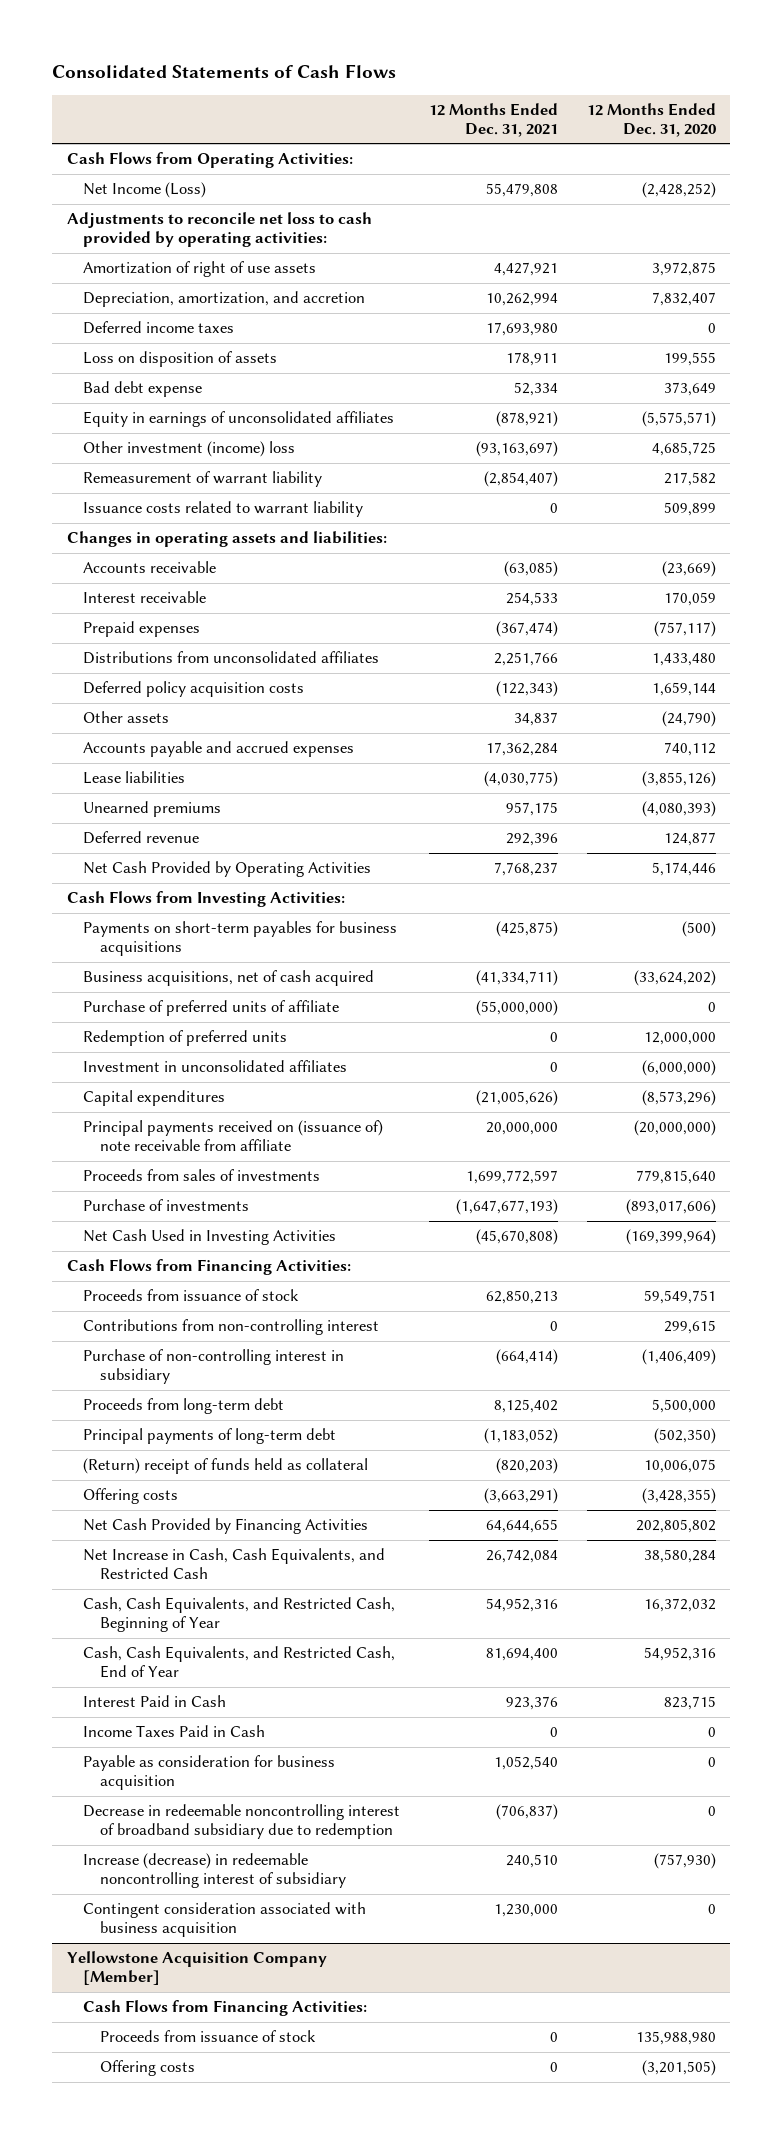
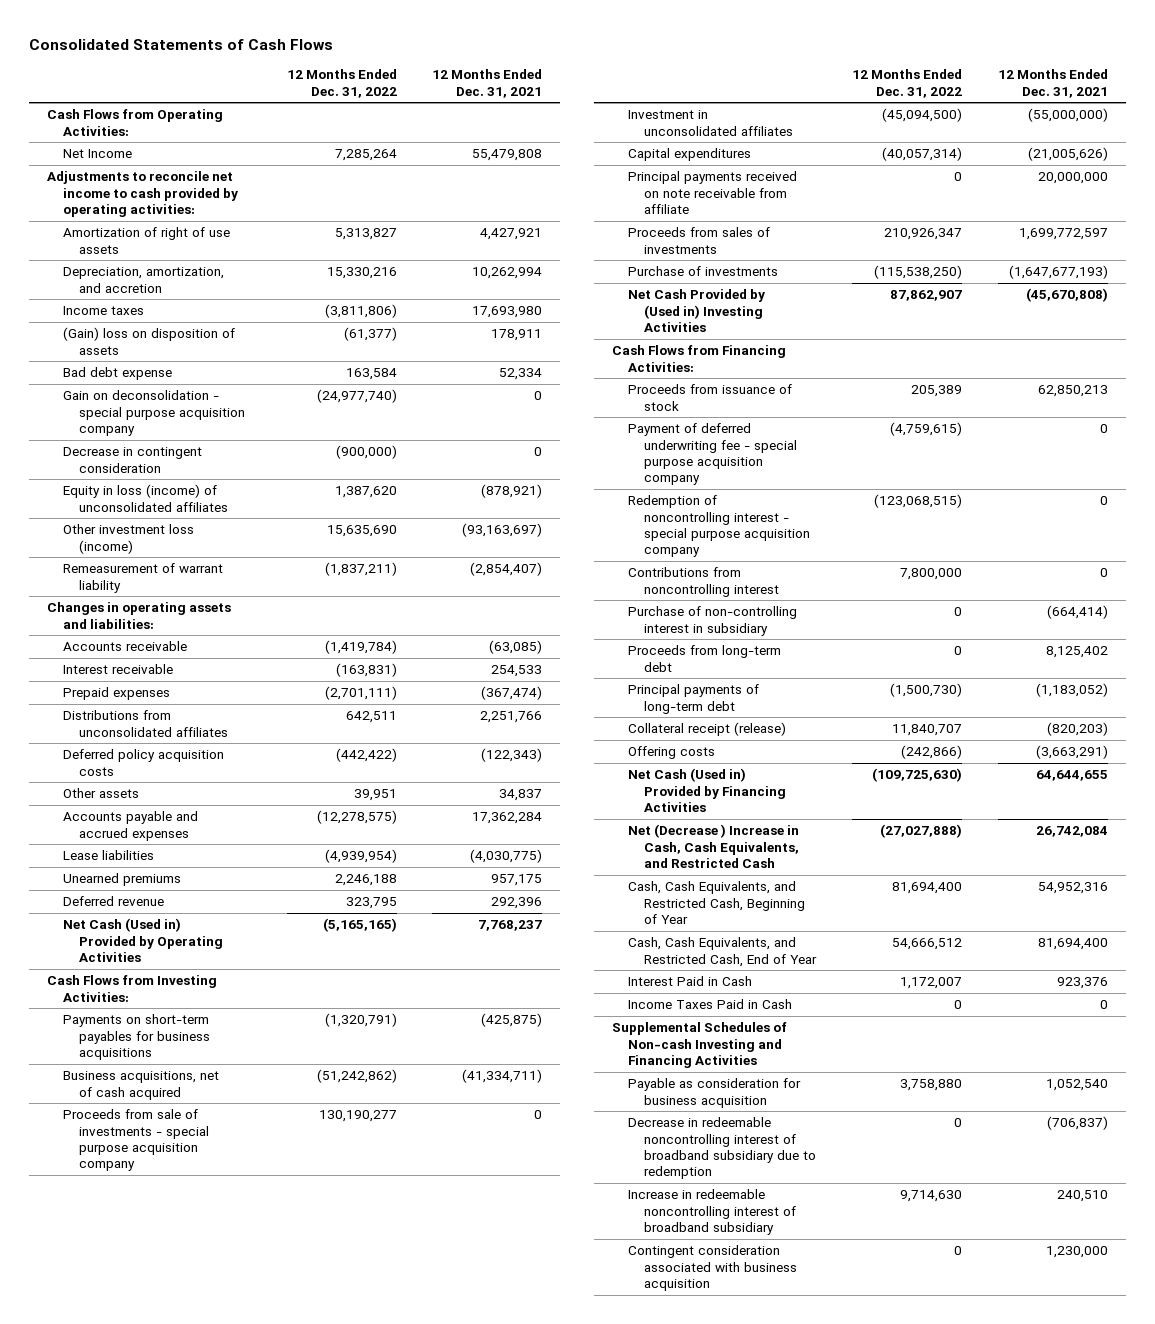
- | 12 Months Ended Dec. 31, 2021 | 12 Months Ended Dec. 31, 2020
+ | 12 Months Ended Dec. 31, 2022 | 12 Months Ended Dec. 31, 2021
- Net Income (Loss) | 55,479,808 | (2,428,252)
- Adjustments to reconcile net loss to cash provided by operating activities:
+ Net Income | 7,285,264 | 55,479,808
+ Adjustments to reconcile net income to cash provided by operating activities:
- Deferred income taxes | 17,693,980 | 0
- Loss on disposition of assets | 178,911 | 199,555
+ Income taxes | (3,811,806) | 17,693,980
+ (Gain) loss on disposition of assets | (61,377) | 178,911
- Equity in earnings of unconsolidated affiliates | (878,921) | (5,575,571)
- Other investment (income) loss | (93,163,697) | 4,685,725
+ Gain on deconsolidation - special purpose acquisition company | (24,977,740) | 0
+ Decrease in contingent consideration | (900,000) | 0
+ Equity in loss (income) of unconsolidated affiliates | 1,387,620 | (878,921)
+ Other investment loss (income) | 15,635,690 | (93,163,697)
- Issuance costs related to warrant liability | 0 | 509,899
- Net Cash Provided by Operating Activities | 7,768,237 | 5,174,446
+ Net Cash (Used in) Provided by Operating Activities | (5,165,165) | 7,768,237
- Purchase of preferred units of affiliate | (55,000,000) | 0
- Redemption of preferred units | 0 | 12,000,000
- Investment in unconsolidated affiliates | 0 | (6,000,000)
+ Proceeds from sale of investments - special purpose acquisition company | 130,190,277 | 0
+ Investment in unconsolidated affiliates | (45,094,500) | (55,000,000)
- Principal payments received on (issuance of) note receivable from affiliate | 20,000,000 | (20,000,000)
+ Principal payments received on note receivable from affiliate | 0 | 20,000,000
- Net Cash Used in Investing Activities | (45,670,808) | (169,399,964)
+ Net Cash Provided by (Used in) Investing Activities | 87,862,907 | (45,670,808)
- Contributions from non-controlling interest | 0 | 299,615
+ Payment of deferred underwriting fee - special purpose acquisition company | (4,759,615) | 0
+ Redemption of noncontrolling interest - special purpose acquisition company | (123,068,515) | 0
+ Contributions from noncontrolling interest | 7,800,000 | 0
- (Return) receipt of funds held as collateral | (820,203) | 10,006,075
+ Collateral receipt (release) | 11,840,707 | (820,203)
- Net Cash Provided by Financing Activities | 64,644,655 | 202,805,802
- Net Increase in Cash, Cash Equivalents, and Restricted Cash | 26,742,084 | 38,580,284
+ Net Cash (Used in) Provided by Financing Activities | (109,725,630) | 64,644,655
+ Net (Decrease ) Increase in Cash, Cash Equivalents, and Restricted Cash | (27,027,888) | 26,742,084
+ Supplemental Schedules of Non-cash Investing and Financing Activities
- Increase (decrease) in redeemable noncontrolling interest of subsidiary | 240,510 | (757,930)
+ Increase in redeemable noncontrolling interest of broadband subsidiary | 9,714,630 | 240,510
- Yellowstone Acquisition Company [Member]
- Cash Flows from Financing Activities:
- Proceeds from issuance of stock | 0 | 135,988,980
- Offering costs | 0 | (3,201,505)

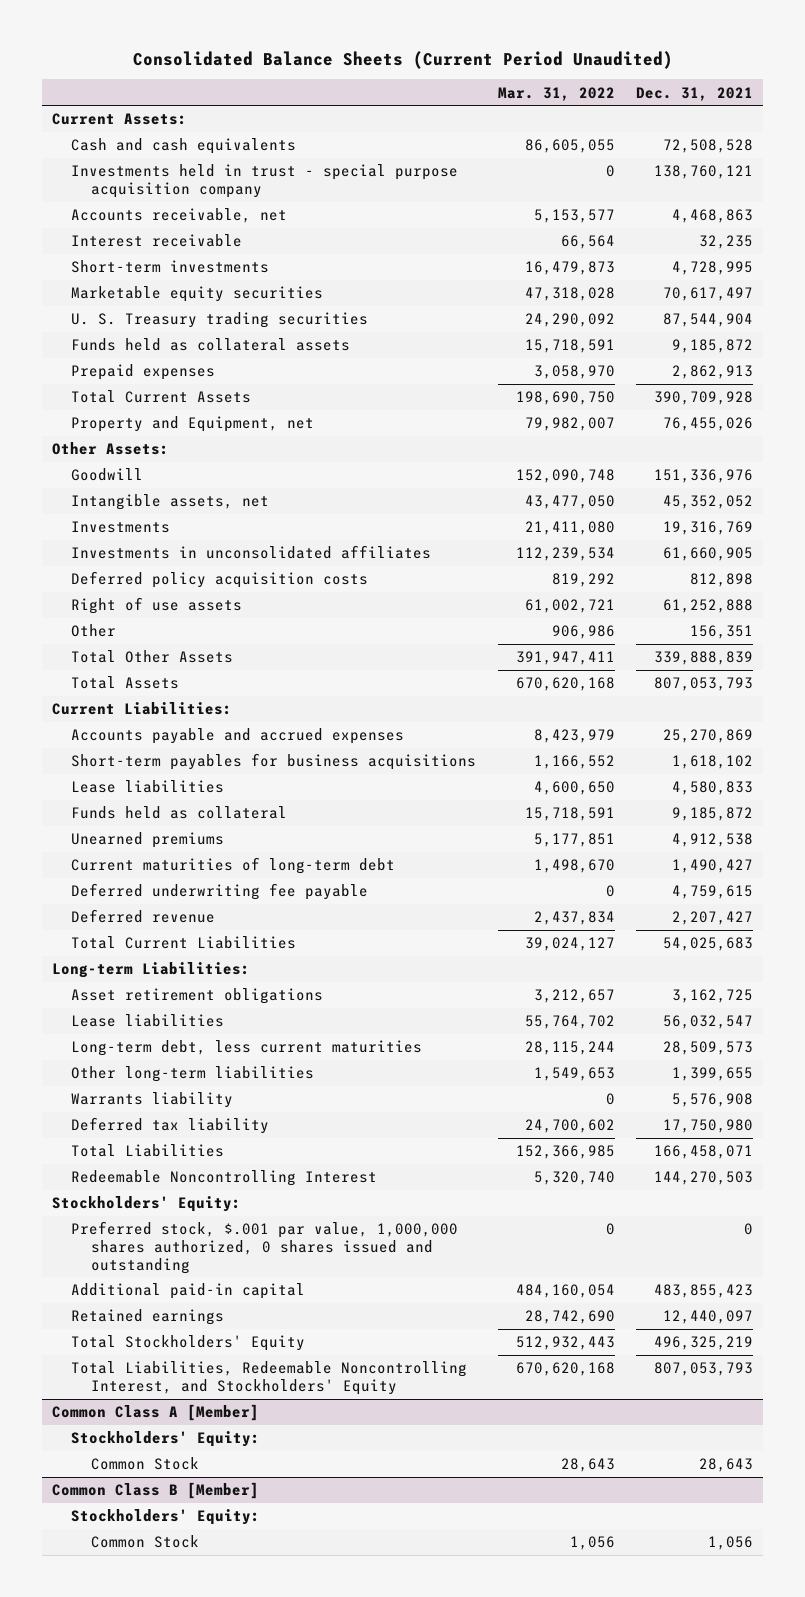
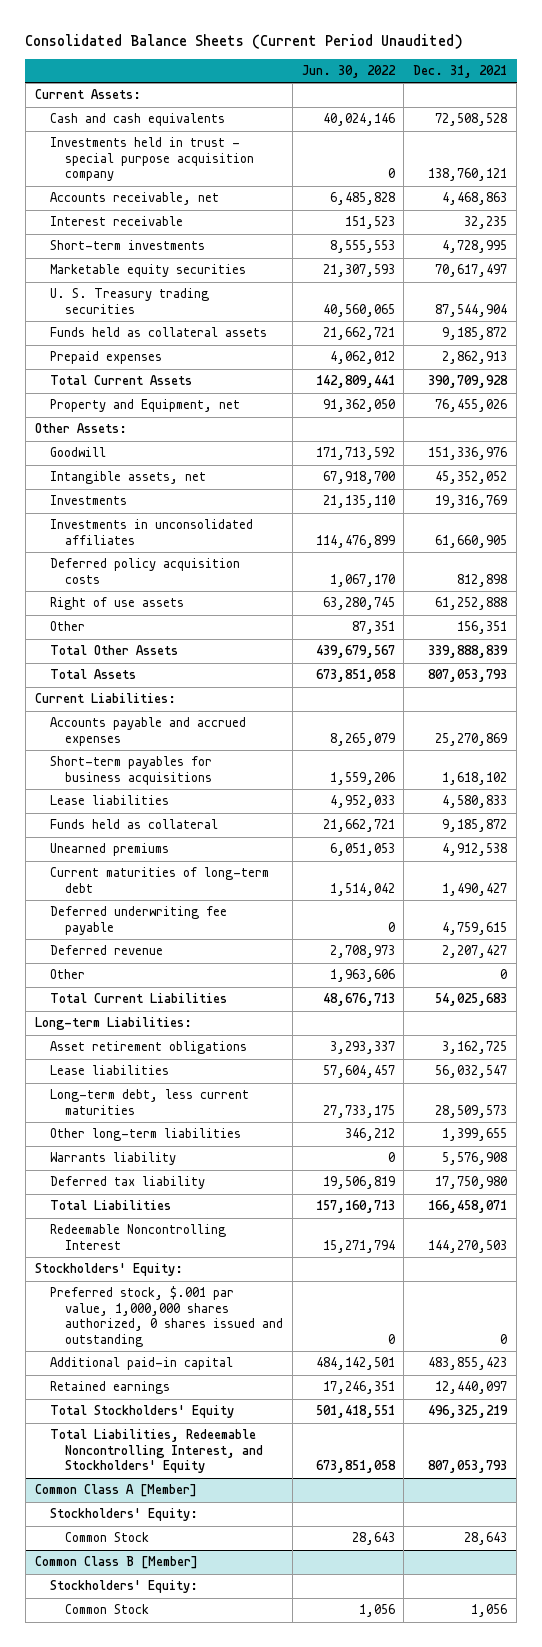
- | Mar. 31, 2022 | Dec. 31, 2021
+ | Jun. 30, 2022 | Dec. 31, 2021
+ Other | 1,963,606 | 0

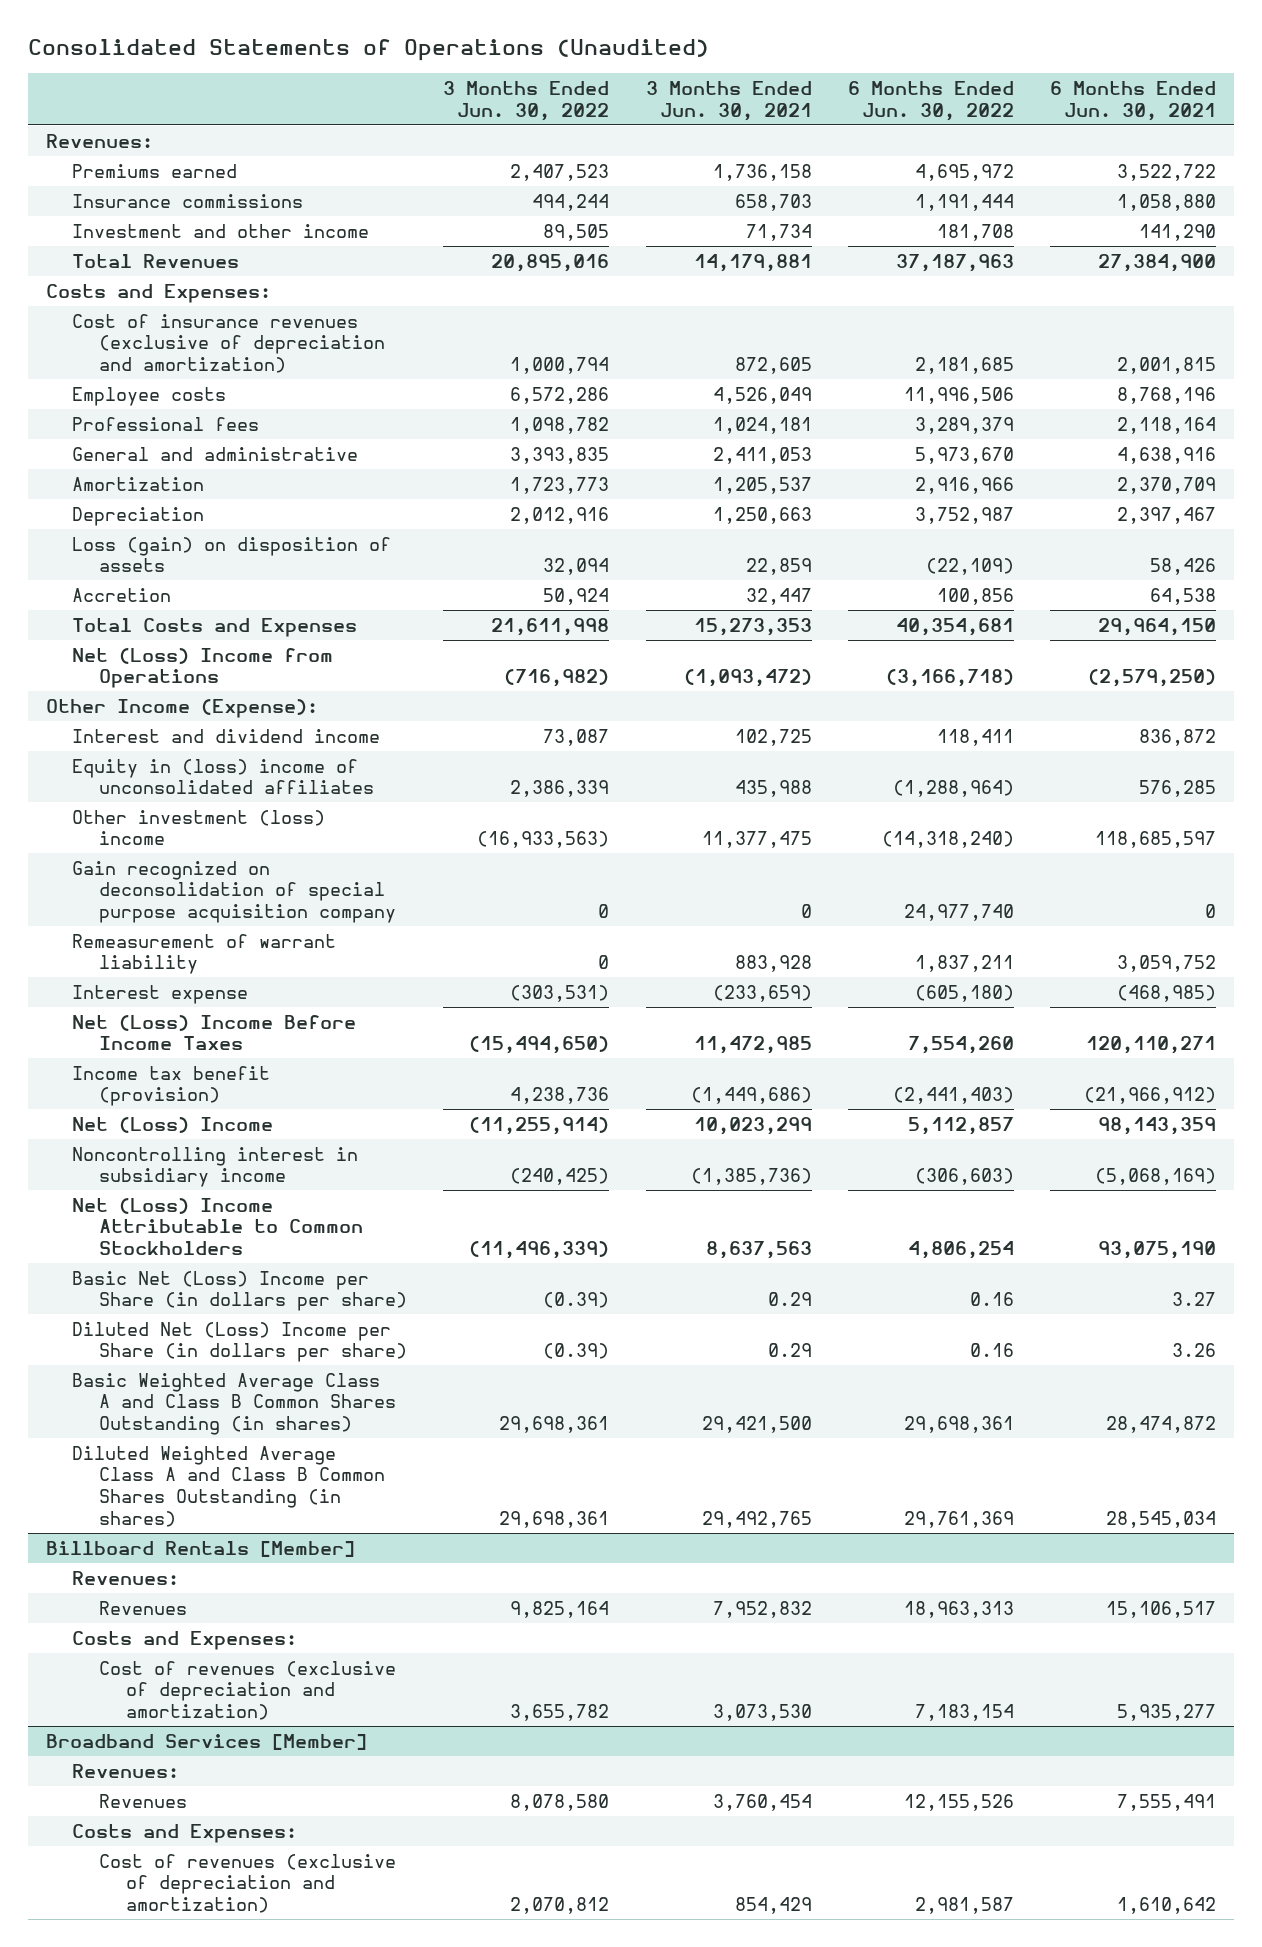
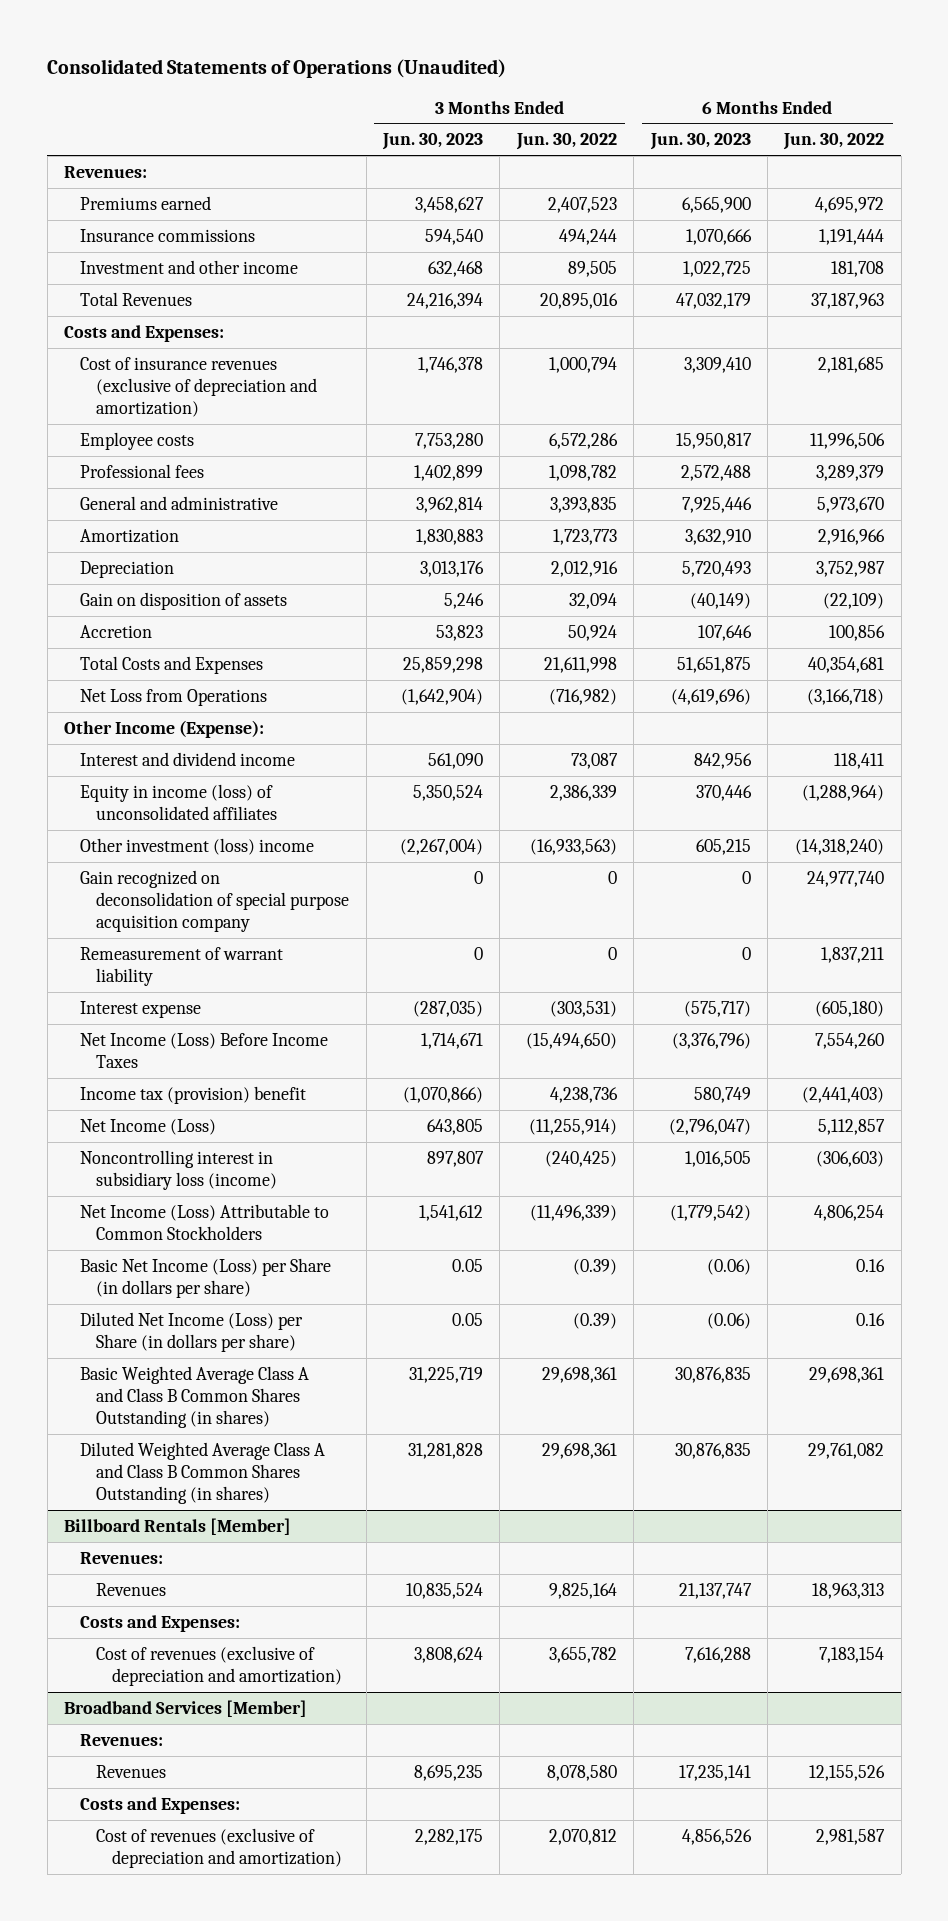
- | 3 Months Ended Jun. 30, 2022 | 3 Months Ended Jun. 30, 2021 | 6 Months Ended Jun. 30, 2022 | 6 Months Ended Jun. 30, 2021
+ | 3 Months Ended Jun. 30, 2023 | 3 Months Ended Jun. 30, 2022 | 6 Months Ended Jun. 30, 2023 | 6 Months Ended Jun. 30, 2022
- Loss (gain) on disposition of assets | 32,094 | 22,859 | (22,109) | 58,426
+ Gain on disposition of assets | 5,246 | 32,094 | (40,149) | (22,109)
- Net (Loss) Income from Operations | (716,982) | (1,093,472) | (3,166,718) | (2,579,250)
+ Net Loss from Operations | (1,642,904) | (716,982) | (4,619,696) | (3,166,718)
- Equity in (loss) income of unconsolidated affiliates | 2,386,339 | 435,988 | (1,288,964) | 576,285
+ Equity in income (loss) of unconsolidated affiliates | 5,350,524 | 2,386,339 | 370,446 | (1,288,964)
- Net (Loss) Income Before Income Taxes | (15,494,650) | 11,472,985 | 7,554,260 | 120,110,271
- Income tax benefit (provision) | 4,238,736 | (1,449,686) | (2,441,403) | (21,966,912)
- Net (Loss) Income | (11,255,914) | 10,023,299 | 5,112,857 | 98,143,359
- Noncontrolling interest in subsidiary income | (240,425) | (1,385,736) | (306,603) | (5,068,169)
- Net (Loss) Income Attributable to Common Stockholders | (11,496,339) | 8,637,563 | 4,806,254 | 93,075,190
- Basic Net (Loss) Income per Share (in dollars per share) | (0.39) | 0.29 | 0.16 | 3.27
- Diluted Net (Loss) Income per Share (in dollars per share) | (0.39) | 0.29 | 0.16 | 3.26
+ Net Income (Loss) Before Income Taxes | 1,714,671 | (15,494,650) | (3,376,796) | 7,554,260
+ Income tax (provision) benefit | (1,070,866) | 4,238,736 | 580,749 | (2,441,403)
+ Net Income (Loss) | 643,805 | (11,255,914) | (2,796,047) | 5,112,857
+ Noncontrolling interest in subsidiary loss (income) | 897,807 | (240,425) | 1,016,505 | (306,603)
+ Net Income (Loss) Attributable to Common Stockholders | 1,541,612 | (11,496,339) | (1,779,542) | 4,806,254
+ Basic Net Income (Loss) per Share (in dollars per share) | 0.05 | (0.39) | (0.06) | 0.16
+ Diluted Net Income (Loss) per Share (in dollars per share) | 0.05 | (0.39) | (0.06) | 0.16
- Diluted Weighted Average Class A and Class B Common Shares Outstanding (in shares) | 29,698,361 | 29,492,765 | 29,761,369 | 28,545,034
+ Diluted Weighted Average Class A and Class B Common Shares Outstanding (in shares) | 31,281,828 | 29,698,361 | 30,876,835 | 29,761,082

